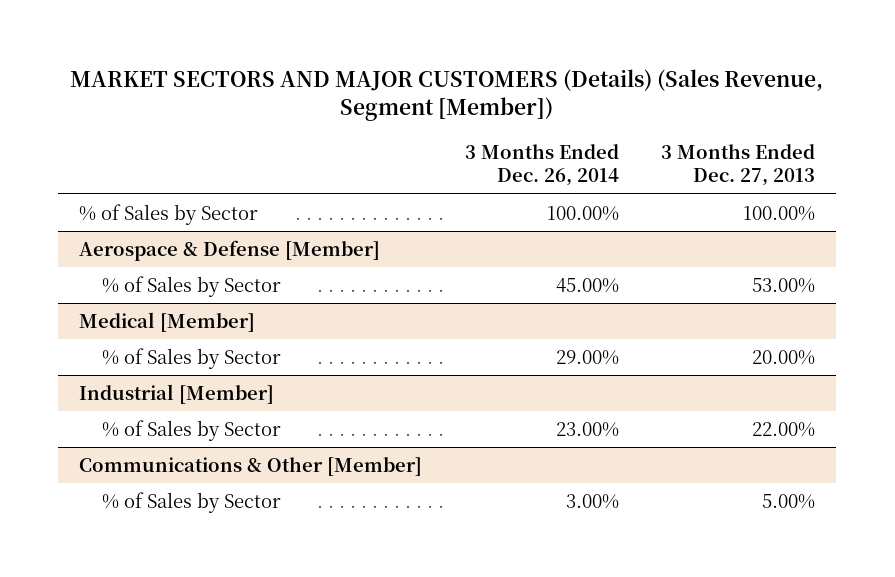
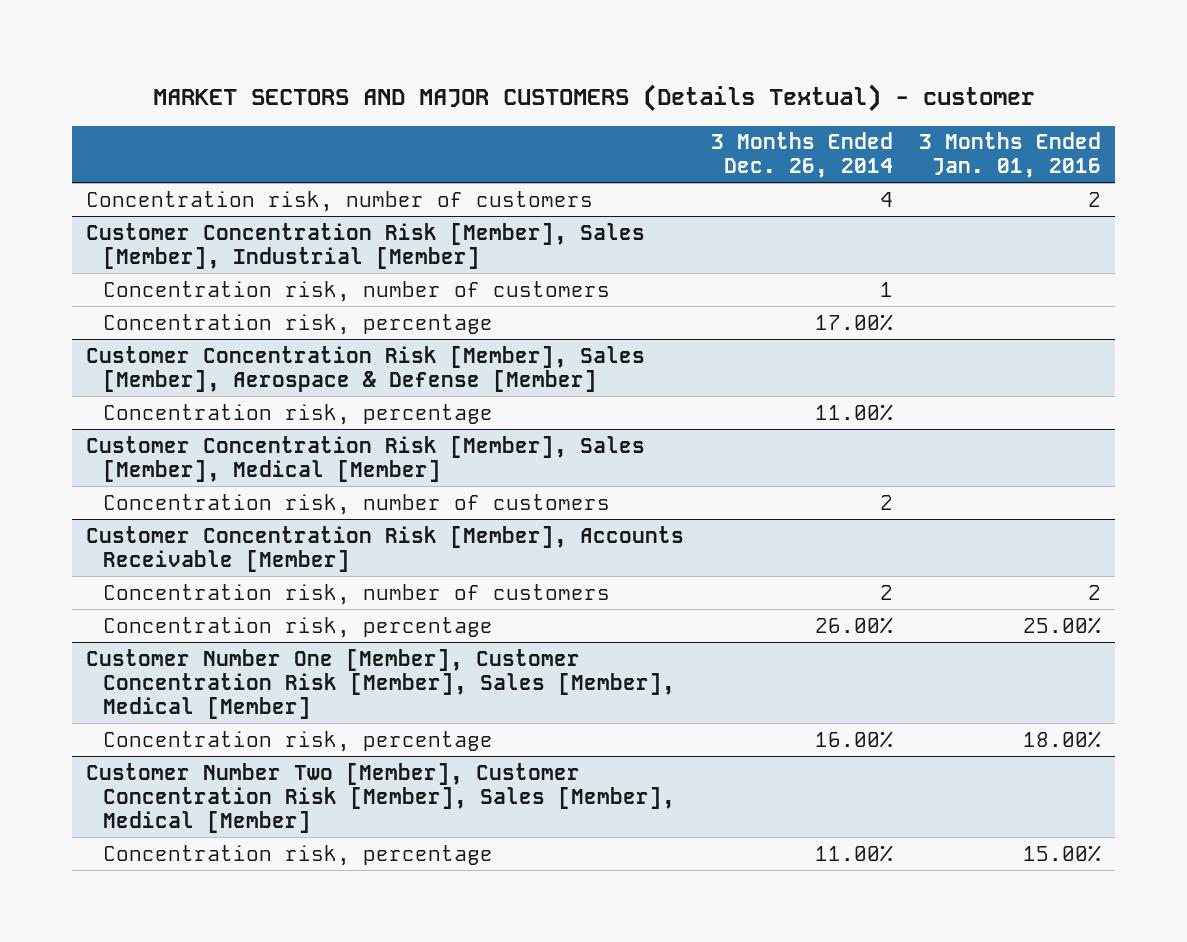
- MARKET SECTORS AND MAJOR CUSTOMERS (Details) (Sales Revenue, Segment [Member])
+ MARKET SECTORS AND MAJOR CUSTOMERS (Details Textual) - customer
- | 3 Months Ended Dec. 26, 2014 | 3 Months Ended Dec. 27, 2013
+ | 3 Months Ended Dec. 26, 2014 | 3 Months Ended Jan. 01, 2016
- % of Sales by Sector | 100.00% | 100.00%
- Aerospace & Defense [Member]
- % of Sales by Sector | 45.00% | 53.00%
- Medical [Member]
- % of Sales by Sector | 29.00% | 20.00%
- Industrial [Member]
- % of Sales by Sector | 23.00% | 22.00%
- Communications & Other [Member]
- % of Sales by Sector | 3.00% | 5.00%
+ Concentration risk, number of customers | 4 | 2
+ Customer Concentration Risk [Member], Sales [Member], Industrial [Member]
+ Concentration risk, number of customers | 1 |
+ Concentration risk, percentage | 17.00% |
+ Customer Concentration Risk [Member], Sales [Member], Aerospace & Defense [Member]
+ Concentration risk, percentage | 11.00% |
+ Customer Concentration Risk [Member], Sales [Member], Medical [Member]
+ Concentration risk, number of customers | 2 |
+ Customer Concentration Risk [Member], Accounts Receivable [Member]
+ Concentration risk, number of customers | 2 | 2
+ Concentration risk, percentage | 26.00% | 25.00%
+ Customer Number One [Member], Customer Concentration Risk [Member], Sales [Member], Medical [Member]
+ Concentration risk, percentage | 16.00% | 18.00%
+ Customer Number Two [Member], Customer Concentration Risk [Member], Sales [Member], Medical [Member]
+ Concentration risk, percentage | 11.00% | 15.00%

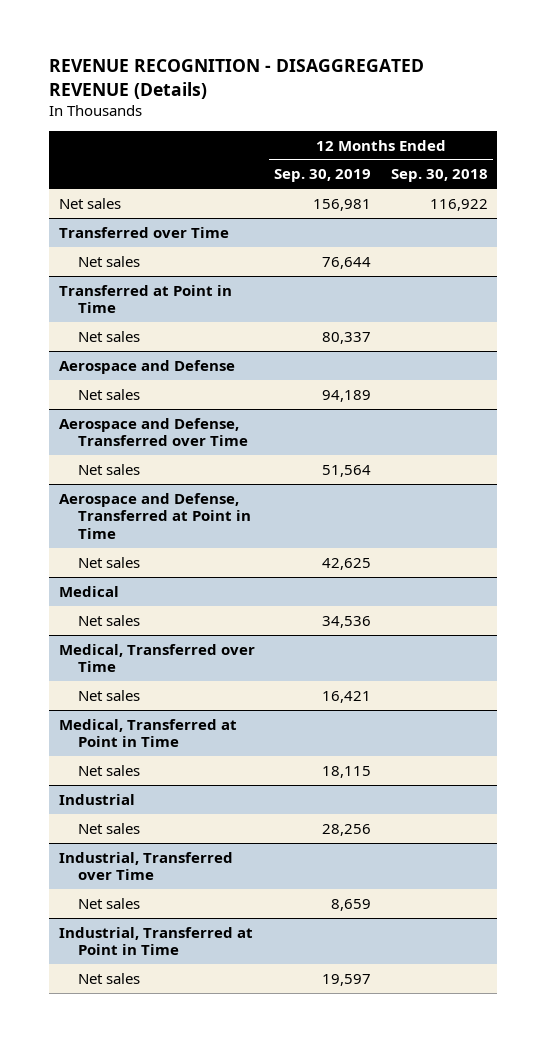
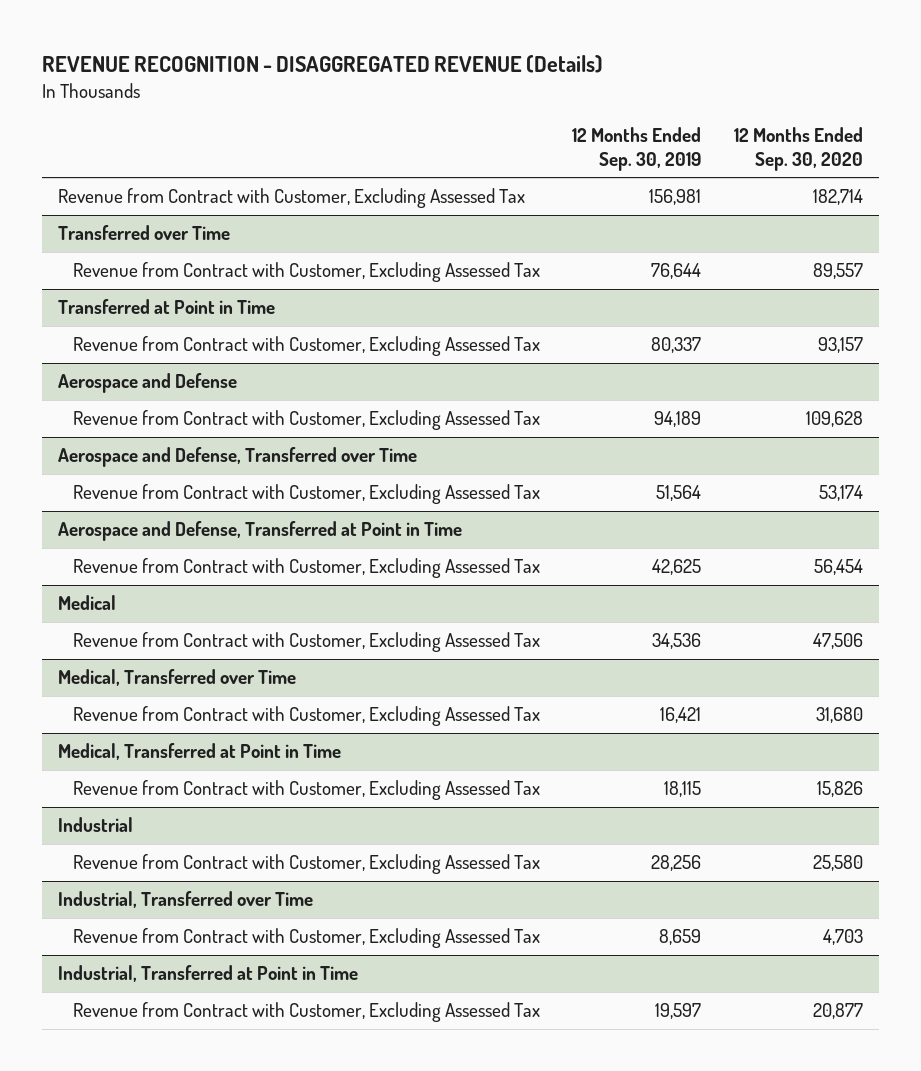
- | 12 Months Ended Sep. 30, 2019 | 12 Months Ended Sep. 30, 2018
+ | 12 Months Ended Sep. 30, 2019 | 12 Months Ended Sep. 30, 2020
- Net sales | 156,981 | 116,922
+ Revenue from Contract with Customer, Excluding Assessed Tax | 156,981 | 182,714
@ Transferred over Time
- Net sales | 76,644 |
+ Revenue from Contract with Customer, Excluding Assessed Tax | 76,644 | 89,557
@ Transferred at Point in Time
- Net sales | 80,337 |
+ Revenue from Contract with Customer, Excluding Assessed Tax | 80,337 | 93,157
@ Aerospace and Defense
- Net sales | 94,189 |
+ Revenue from Contract with Customer, Excluding Assessed Tax | 94,189 | 109,628
@ Aerospace and Defense, Transferred over Time
- Net sales | 51,564 |
+ Revenue from Contract with Customer, Excluding Assessed Tax | 51,564 | 53,174
@ Aerospace and Defense, Transferred at Point in Time
- Net sales | 42,625 |
+ Revenue from Contract with Customer, Excluding Assessed Tax | 42,625 | 56,454
@ Medical
- Net sales | 34,536 |
+ Revenue from Contract with Customer, Excluding Assessed Tax | 34,536 | 47,506
@ Medical, Transferred over Time
- Net sales | 16,421 |
+ Revenue from Contract with Customer, Excluding Assessed Tax | 16,421 | 31,680
@ Medical, Transferred at Point in Time
- Net sales | 18,115 |
+ Revenue from Contract with Customer, Excluding Assessed Tax | 18,115 | 15,826
@ Industrial
- Net sales | 28,256 |
+ Revenue from Contract with Customer, Excluding Assessed Tax | 28,256 | 25,580
@ Industrial, Transferred over Time
- Net sales | 8,659 |
+ Revenue from Contract with Customer, Excluding Assessed Tax | 8,659 | 4,703
@ Industrial, Transferred at Point in Time
- Net sales | 19,597 |
+ Revenue from Contract with Customer, Excluding Assessed Tax | 19,597 | 20,877

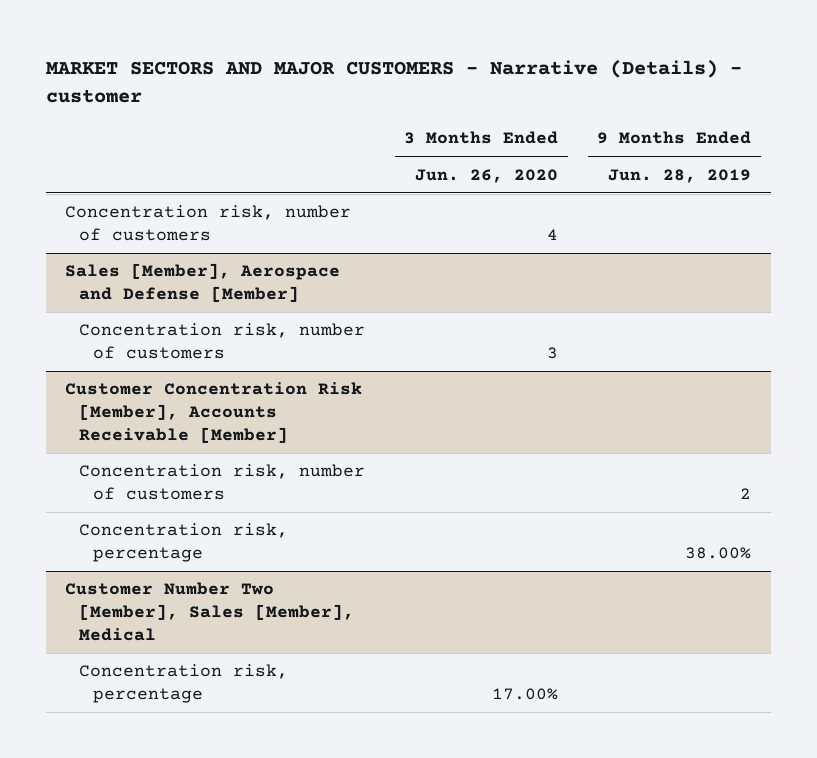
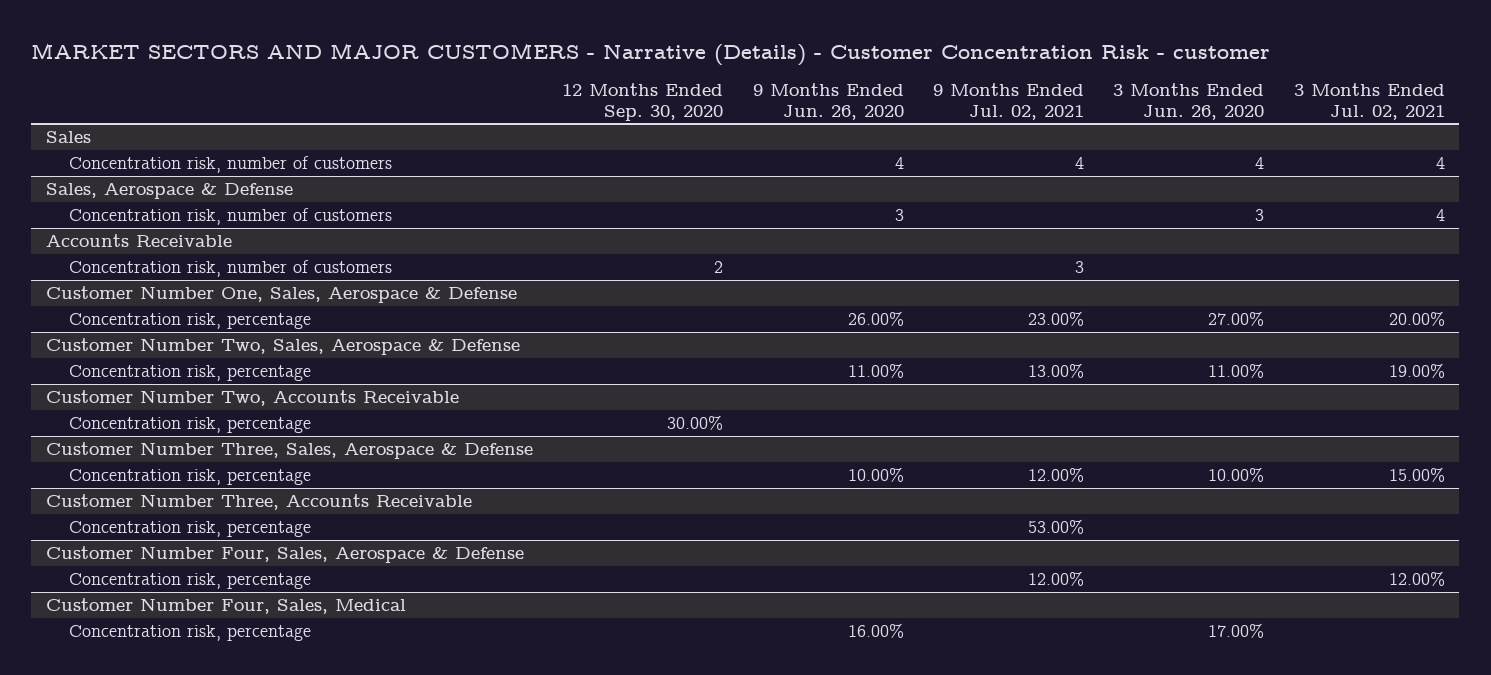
- MARKET SECTORS AND MAJOR CUSTOMERS - Narrative (Details) - customer
+ MARKET SECTORS AND MAJOR CUSTOMERS - Narrative (Details) - Customer Concentration Risk - customer
- | 3 Months Ended Jun. 26, 2020 | 9 Months Ended Jun. 28, 2019
+ | 12 Months Ended Sep. 30, 2020 | 9 Months Ended Jun. 26, 2020 | 9 Months Ended Jul. 02, 2021 | 3 Months Ended Jun. 26, 2020 | 3 Months Ended Jul. 02, 2021
+ Sales
- Sales [Member], Aerospace and Defense [Member]
+ Sales, Aerospace & Defense
- Customer Concentration Risk [Member], Accounts Receivable [Member]
+ Accounts Receivable
+ Customer Number One, Sales, Aerospace & Defense
+ Concentration risk, percentage | | 26.00% | 23.00% | 27.00% | 20.00%
+ Customer Number Two, Sales, Aerospace & Defense
+ Concentration risk, percentage | | 11.00% | 13.00% | 11.00% | 19.00%
+ Customer Number Two, Accounts Receivable
- Customer Number Two [Member], Sales [Member], Medical
+ Customer Number Three, Sales, Aerospace & Defense
+ Concentration risk, percentage | | 10.00% | 12.00% | 10.00% | 15.00%
+ Customer Number Three, Accounts Receivable
+ Concentration risk, percentage | | | 53.00% | |
+ Customer Number Four, Sales, Aerospace & Defense
+ Concentration risk, percentage | | | 12.00% | | 12.00%
+ Customer Number Four, Sales, Medical

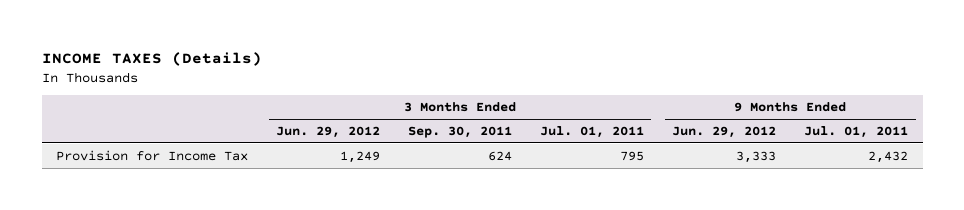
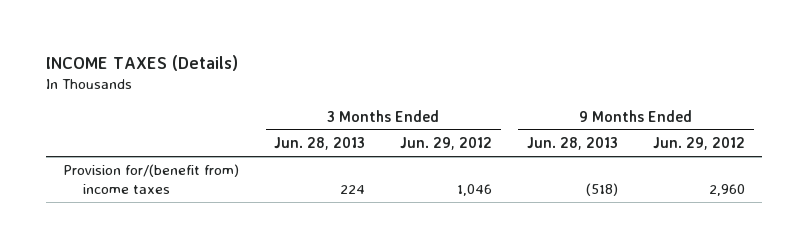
- | 3 Months Ended Jun. 29, 2012 | 3 Months Ended Sep. 30, 2011 | 3 Months Ended Jul. 01, 2011 | 9 Months Ended Jun. 29, 2012 | 9 Months Ended Jul. 01, 2011
+ | 3 Months Ended Jun. 28, 2013 | 3 Months Ended Jun. 29, 2012 | 9 Months Ended Jun. 28, 2013 | 9 Months Ended Jun. 29, 2012
- Provision for Income Tax | 1,249 | 624 | 795 | 3,333 | 2,432
+ Provision for/(benefit from) income taxes | 224 | 1,046 | (518) | 2,960

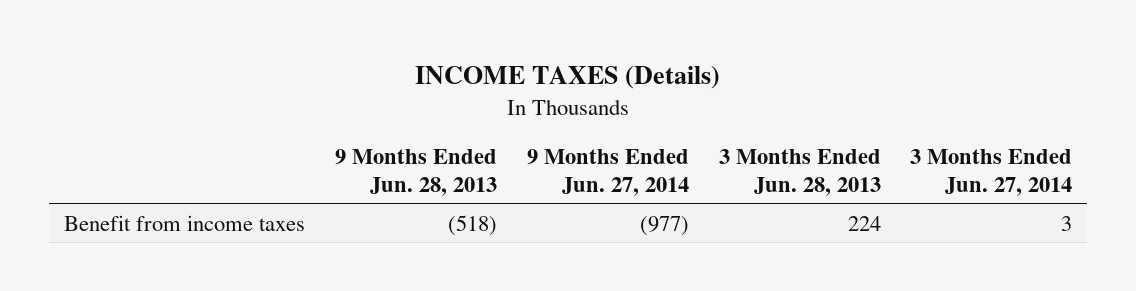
- | 3 Months Ended Jun. 28, 2013 | 3 Months Ended Jun. 29, 2012 | 9 Months Ended Jun. 28, 2013 | 9 Months Ended Jun. 29, 2012
+ | 9 Months Ended Jun. 28, 2013 | 9 Months Ended Jun. 27, 2014 | 3 Months Ended Jun. 28, 2013 | 3 Months Ended Jun. 27, 2014
- Provision for/(benefit from) income taxes | 224 | 1,046 | (518) | 2,960
+ Benefit from income taxes | (518) | (977) | 224 | 3

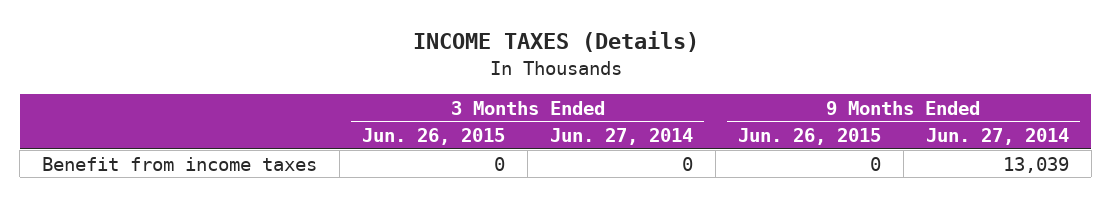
- | 9 Months Ended Jun. 28, 2013 | 9 Months Ended Jun. 27, 2014 | 3 Months Ended Jun. 28, 2013 | 3 Months Ended Jun. 27, 2014
+ | 3 Months Ended Jun. 26, 2015 | 3 Months Ended Jun. 27, 2014 | 9 Months Ended Jun. 26, 2015 | 9 Months Ended Jun. 27, 2014
- Benefit from income taxes | (518) | (977) | 224 | 3
+ Benefit from income taxes | 0 | 0 | 0 | 13,039

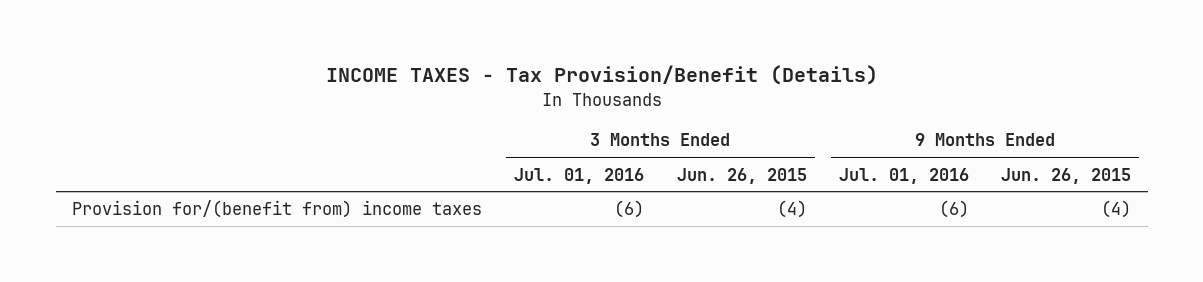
- INCOME TAXES (Details)
+ INCOME TAXES - Tax Provision/Benefit (Details)
- | 3 Months Ended Jun. 26, 2015 | 3 Months Ended Jun. 27, 2014 | 9 Months Ended Jun. 26, 2015 | 9 Months Ended Jun. 27, 2014
+ | 3 Months Ended Jul. 01, 2016 | 3 Months Ended Jun. 26, 2015 | 9 Months Ended Jul. 01, 2016 | 9 Months Ended Jun. 26, 2015
- Benefit from income taxes | 0 | 0 | 0 | 13,039
+ Provision for/(benefit from) income taxes | (6) | (4) | (6) | (4)

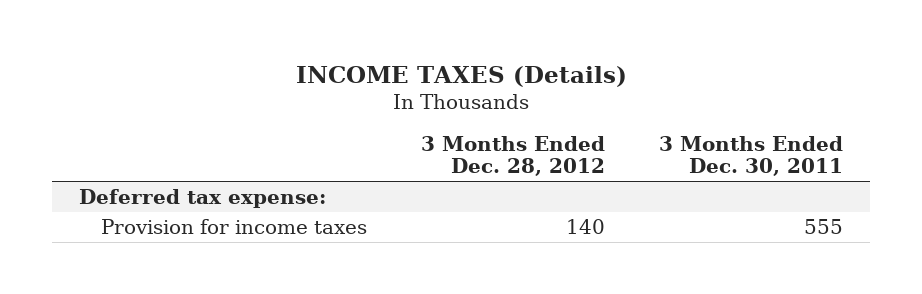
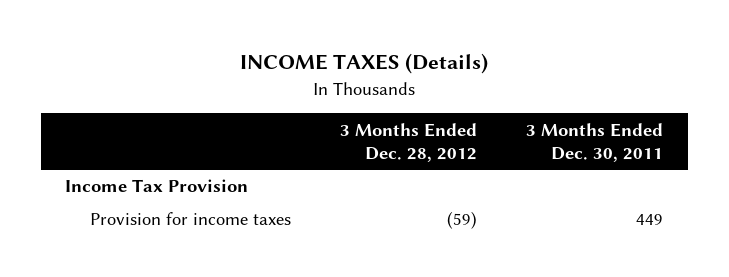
- Deferred tax expense:
- Provision for income taxes | 140 | 555
+ Income Tax Provision
+ Provision for income taxes | (59) | 449

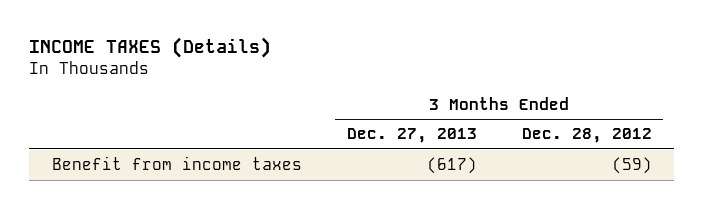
- | 3 Months Ended Dec. 28, 2012 | 3 Months Ended Dec. 30, 2011
+ | 3 Months Ended Dec. 27, 2013 | 3 Months Ended Dec. 28, 2012
- Income Tax Provision
- Provision for income taxes | (59) | 449
+ Benefit from income taxes | (617) | (59)

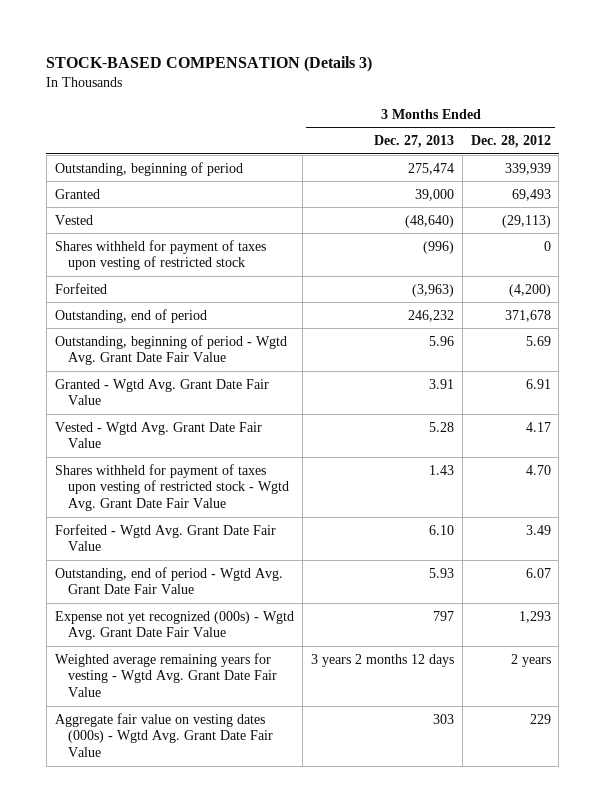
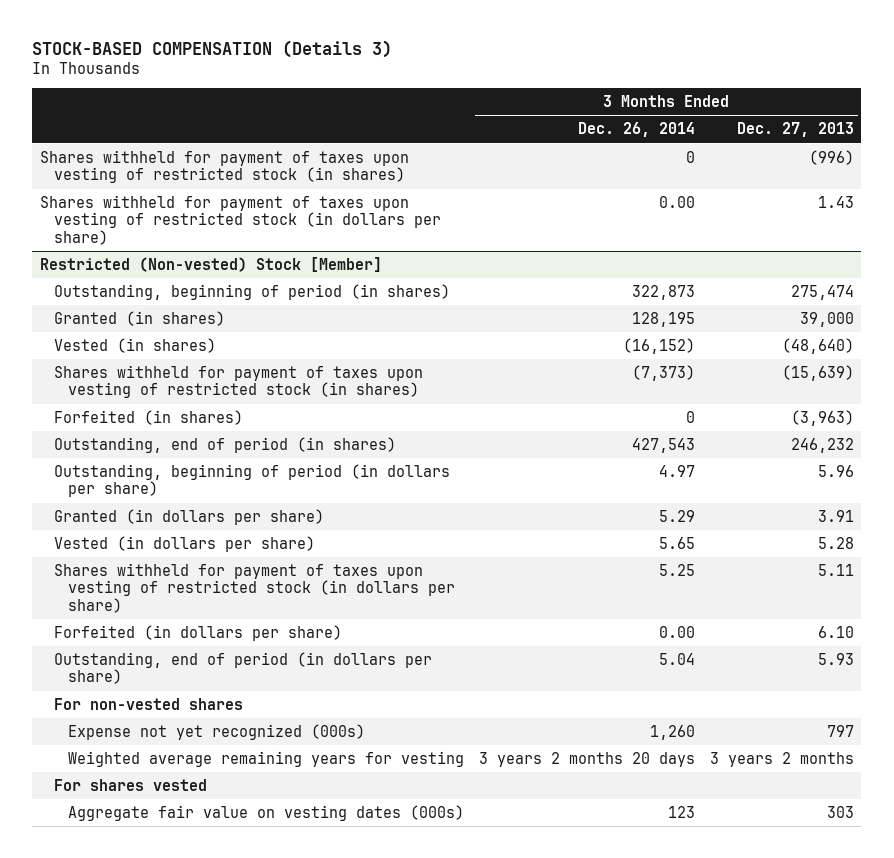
- | 3 Months Ended Dec. 27, 2013 | 3 Months Ended Dec. 28, 2012
+ | 3 Months Ended Dec. 26, 2014 | 3 Months Ended Dec. 27, 2013
- Outstanding, beginning of period | 275,474 | 339,939
- Granted | 39,000 | 69,493
- Vested | (48,640) | (29,113)
- Shares withheld for payment of taxes upon vesting of restricted stock | (996) | 0
- Forfeited | (3,963) | (4,200)
- Outstanding, end of period | 246,232 | 371,678
- Outstanding, beginning of period - Wgtd Avg. Grant Date Fair Value | 5.96 | 5.69
- Granted - Wgtd Avg. Grant Date Fair Value | 3.91 | 6.91
- Vested - Wgtd Avg. Grant Date Fair Value | 5.28 | 4.17
- Shares withheld for payment of taxes upon vesting of restricted stock - Wgtd Avg. Grant Date Fair Value | 1.43 | 4.70
- Forfeited - Wgtd Avg. Grant Date Fair Value | 6.10 | 3.49
- Outstanding, end of period - Wgtd Avg. Grant Date Fair Value | 5.93 | 6.07
- Expense not yet recognized (000s) - Wgtd Avg. Grant Date Fair Value | 797 | 1,293
- Weighted average remaining years for vesting - Wgtd Avg. Grant Date Fair Value | 3 years 2 months 12 days | 2 years
- Aggregate fair value on vesting dates (000s) - Wgtd Avg. Grant Date Fair Value | 303 | 229
+ Shares withheld for payment of taxes upon vesting of restricted stock (in shares) | 0 | (996)
+ Shares withheld for payment of taxes upon vesting of restricted stock (in dollars per share) | 0.00 | 1.43
+ Restricted (Non-vested) Stock [Member]
+ Outstanding, beginning of period (in shares) | 322,873 | 275,474
+ Granted (in shares) | 128,195 | 39,000
+ Vested (in shares) | (16,152) | (48,640)
+ Shares withheld for payment of taxes upon vesting of restricted stock (in shares) | (7,373) | (15,639)
+ Forfeited (in shares) | 0 | (3,963)
+ Outstanding, end of period (in shares) | 427,543 | 246,232
+ Outstanding, beginning of period (in dollars per share) | 4.97 | 5.96
+ Granted (in dollars per share) | 5.29 | 3.91
+ Vested (in dollars per share) | 5.65 | 5.28
+ Shares withheld for payment of taxes upon vesting of restricted stock (in dollars per share) | 5.25 | 5.11
+ Forfeited (in dollars per share) | 0.00 | 6.10
+ Outstanding, end of period (in dollars per share) | 5.04 | 5.93
+ For non-vested shares
+ Expense not yet recognized (000s) | 1,260 | 797
+ Weighted average remaining years for vesting | 3 years 2 months 20 days | 3 years 2 months
+ For shares vested
+ Aggregate fair value on vesting dates (000s) | 123 | 303

